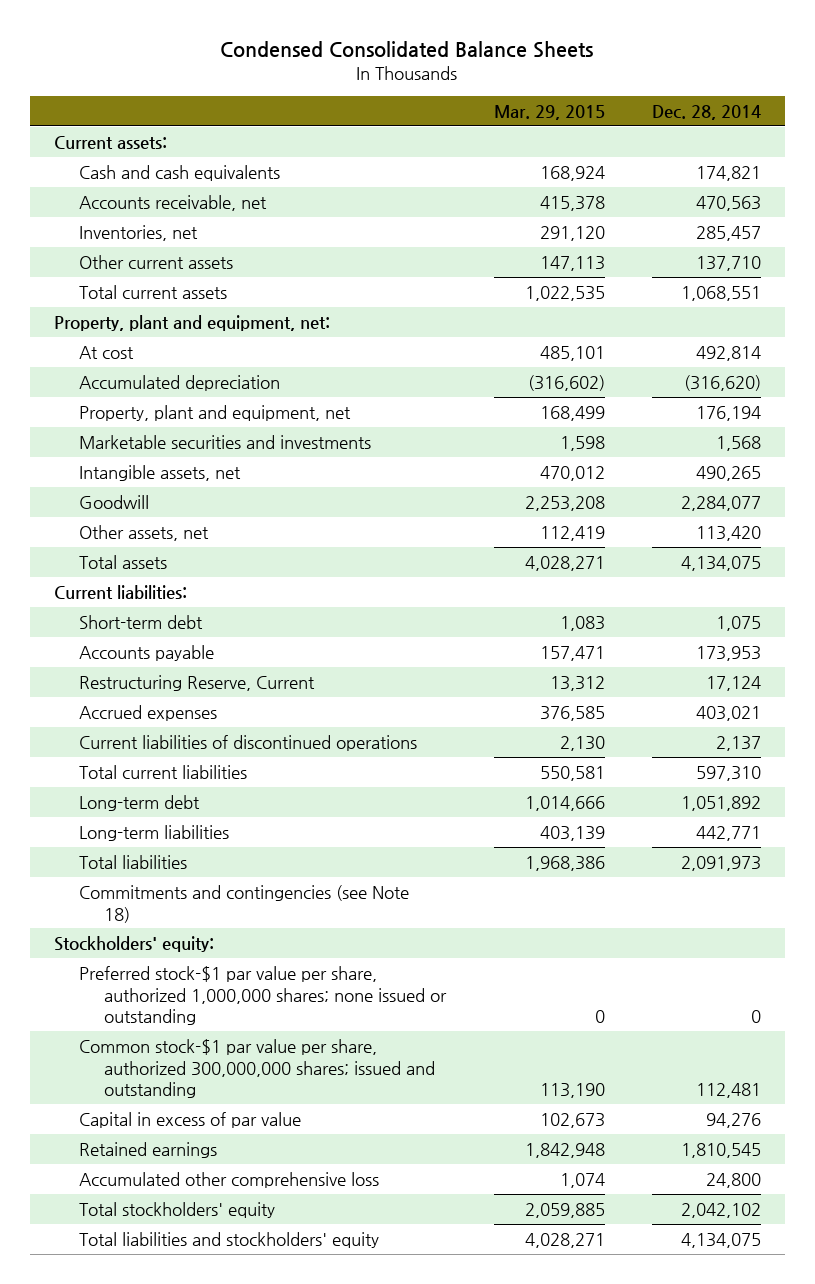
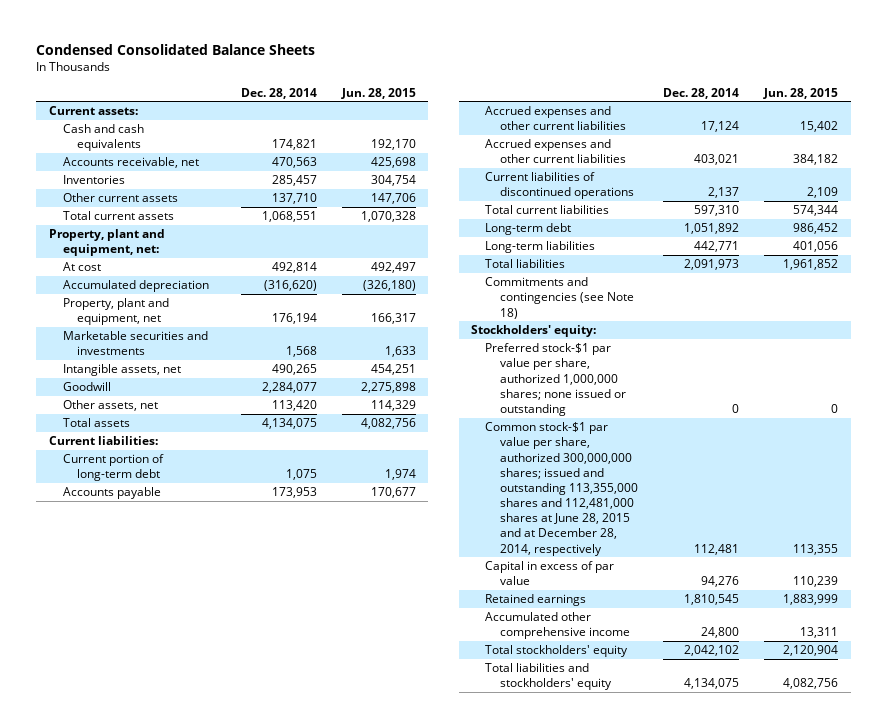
- | Mar. 29, 2015 | Dec. 28, 2014
+ | Dec. 28, 2014 | Jun. 28, 2015
- Inventories, net | 291,120 | 285,457
+ Inventories | 285,457 | 304,754
- Short-term debt | 1,083 | 1,075
+ Current portion of long-term debt | 1,075 | 1,974
- Restructuring Reserve, Current | 13,312 | 17,124
- Accrued expenses | 376,585 | 403,021
+ Accrued expenses and other current liabilities | 17,124 | 15,402
+ Accrued expenses and other current liabilities | 403,021 | 384,182
- Common stock-$1 par value per share, authorized 300,000,000 shares; issued and outstanding | 113,190 | 112,481
+ Common stock-$1 par value per share, authorized 300,000,000 shares; issued and outstanding 113,355,000 shares and 112,481,000 shares at June 28, 2015 and at December 28, 2014, respectively | 112,481 | 113,355
- Accumulated other comprehensive loss | 1,074 | 24,800
+ Accumulated other comprehensive income | 24,800 | 13,311

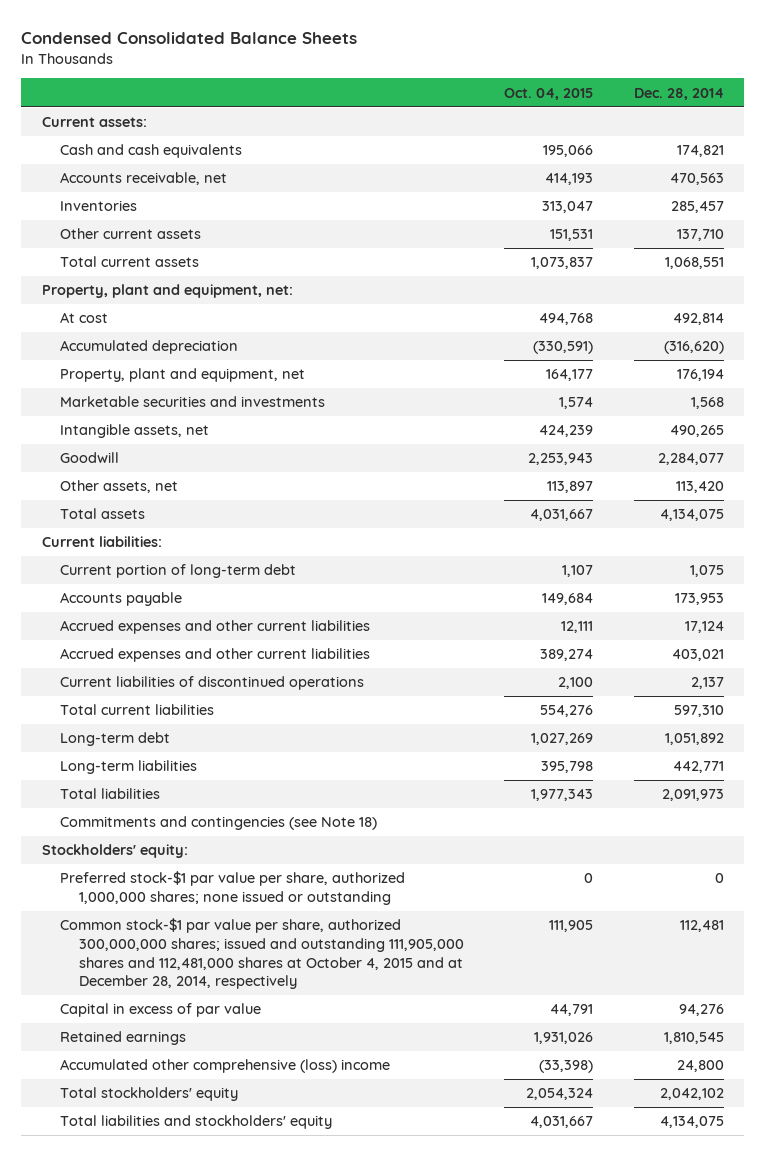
- | Dec. 28, 2014 | Jun. 28, 2015
+ | Oct. 04, 2015 | Dec. 28, 2014
- Common stock-$1 par value per share, authorized 300,000,000 shares; issued and outstanding 113,355,000 shares and 112,481,000 shares at June 28, 2015 and at December 28, 2014, respectively | 112,481 | 113,355
+ Common stock-$1 par value per share, authorized 300,000,000 shares; issued and outstanding 111,905,000 shares and 112,481,000 shares at October 4, 2015 and at December 28, 2014, respectively | 111,905 | 112,481
- Accumulated other comprehensive income | 24,800 | 13,311
+ Accumulated other comprehensive (loss) income | (33,398) | 24,800

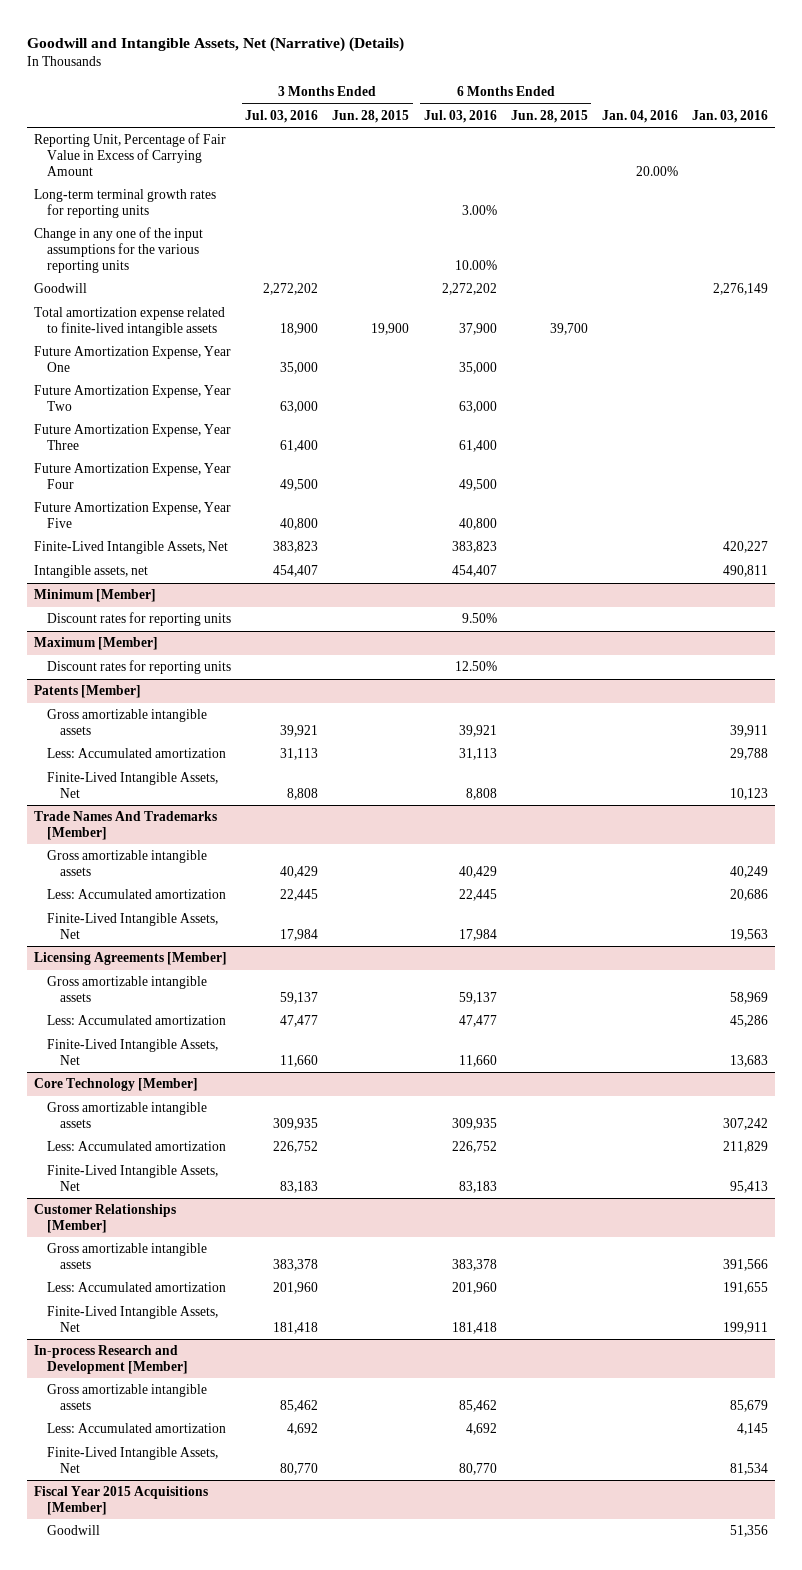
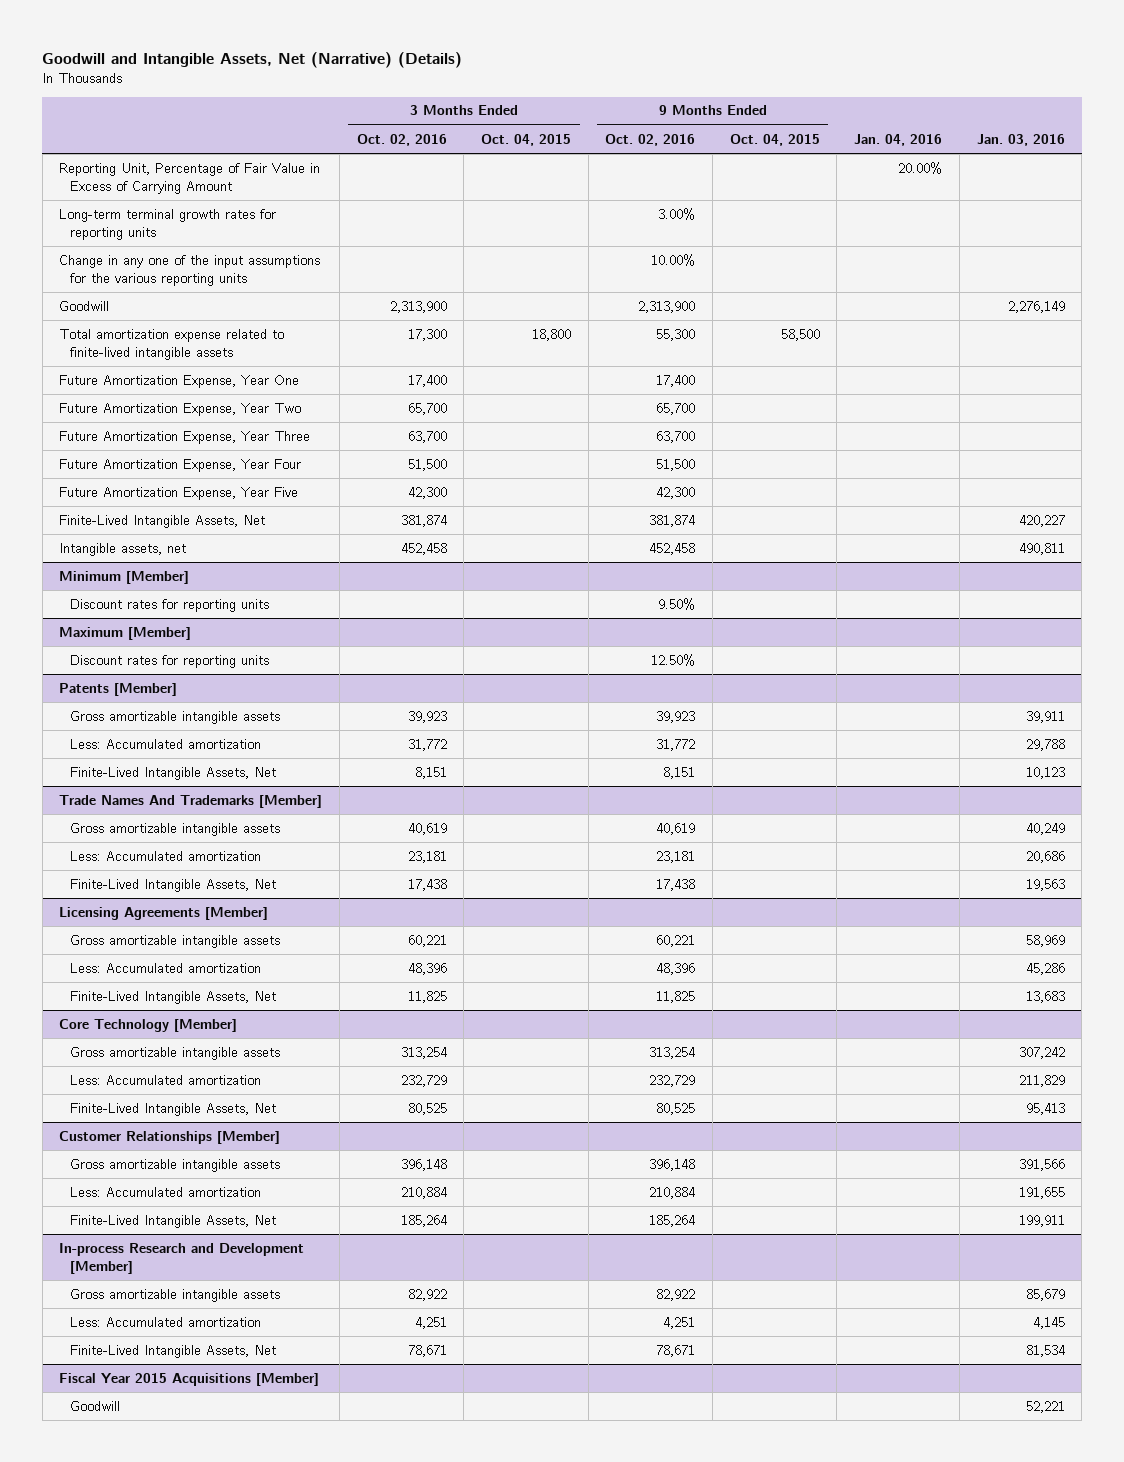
- | 3 Months Ended Jul. 03, 2016 | 3 Months Ended Jun. 28, 2015 | 6 Months Ended Jul. 03, 2016 | 6 Months Ended Jun. 28, 2015 | Jan. 04, 2016 | Jan. 03, 2016
+ | 3 Months Ended Oct. 02, 2016 | 3 Months Ended Oct. 04, 2015 | 9 Months Ended Oct. 02, 2016 | 9 Months Ended Oct. 04, 2015 | Jan. 04, 2016 | Jan. 03, 2016
@ Fiscal Year 2015 Acquisitions [Member]
- Goodwill | | | | | | 51,356
+ Goodwill | | | | | | 52,221

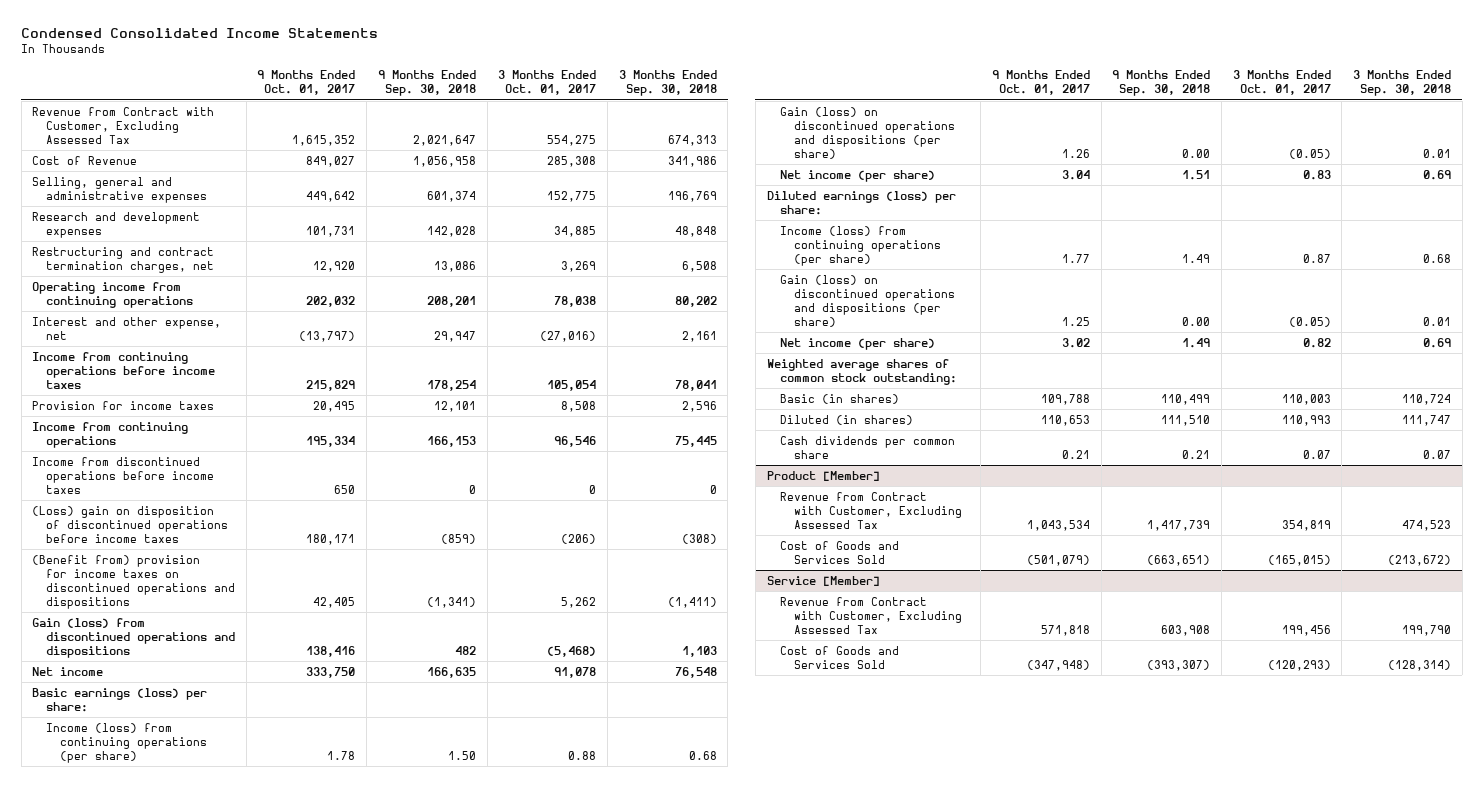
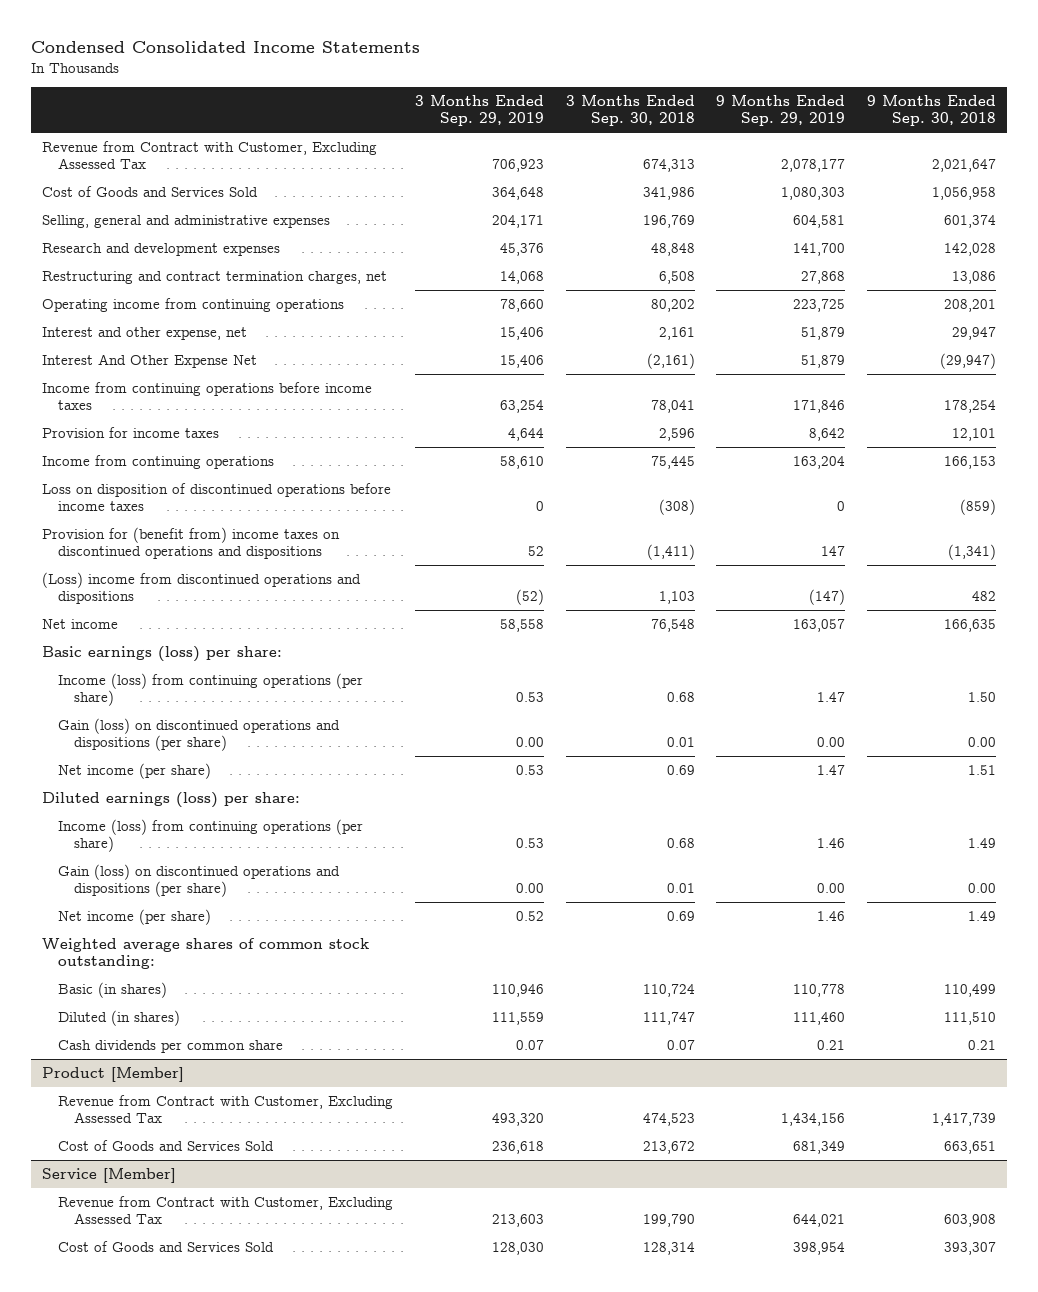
- | 9 Months Ended Oct. 01, 2017 | 9 Months Ended Sep. 30, 2018 | 3 Months Ended Oct. 01, 2017 | 3 Months Ended Sep. 30, 2018
+ | 3 Months Ended Sep. 29, 2019 | 3 Months Ended Sep. 30, 2018 | 9 Months Ended Sep. 29, 2019 | 9 Months Ended Sep. 30, 2018
- Cost of Revenue | 849,027 | 1,056,958 | 285,308 | 341,986
+ Cost of Goods and Services Sold | 364,648 | 341,986 | 1,080,303 | 1,056,958
+ Interest And Other Expense Net | 15,406 | (2,161) | 51,879 | (29,947)
- Income from discontinued operations before income taxes | 650 | 0 | 0 | 0
- (Loss) gain on disposition of discontinued operations before income taxes | 180,171 | (859) | (206) | (308)
- (Benefit from) provision for income taxes on discontinued operations and dispositions | 42,405 | (1,341) | 5,262 | (1,411)
- Gain (loss) from discontinued operations and dispositions | 138,416 | 482 | (5,468) | 1,103
+ Loss on disposition of discontinued operations before income taxes | 0 | (308) | 0 | (859)
+ Provision for (benefit from) income taxes on discontinued operations and dispositions | 52 | (1,411) | 147 | (1,341)
+ (Loss) income from discontinued operations and dispositions | (52) | 1,103 | (147) | 482
@ Product [Member]
- Cost of Goods and Services Sold | (501,079) | (663,651) | (165,015) | (213,672)
+ Cost of Goods and Services Sold | 236,618 | 213,672 | 681,349 | 663,651
@ Service [Member]
- Cost of Goods and Services Sold | (347,948) | (393,307) | (120,293) | (128,314)
+ Cost of Goods and Services Sold | 128,030 | 128,314 | 398,954 | 393,307

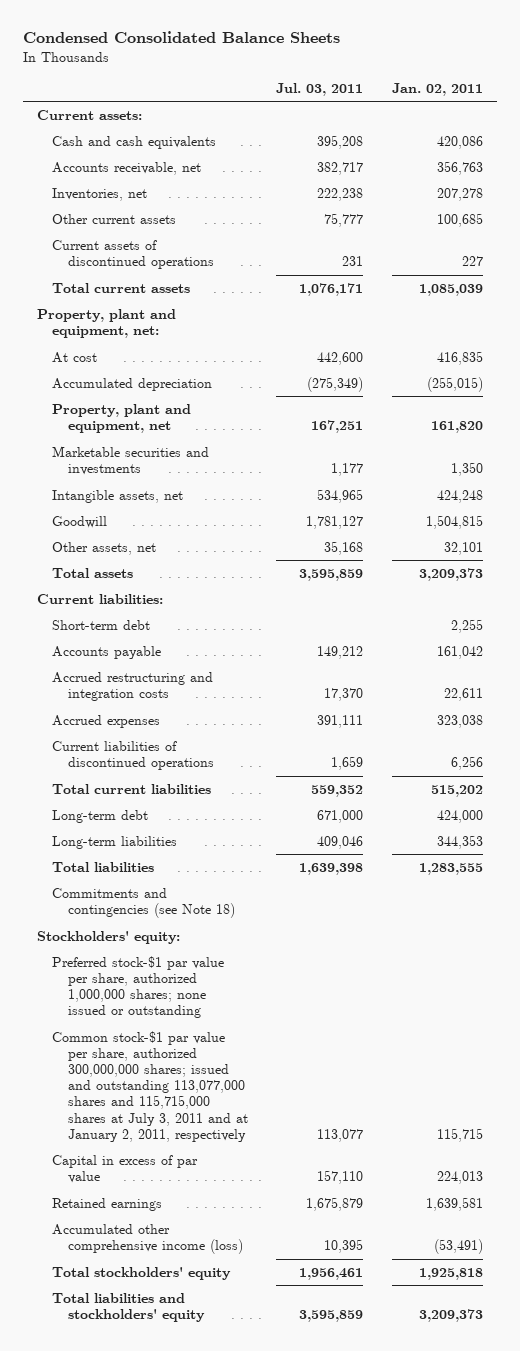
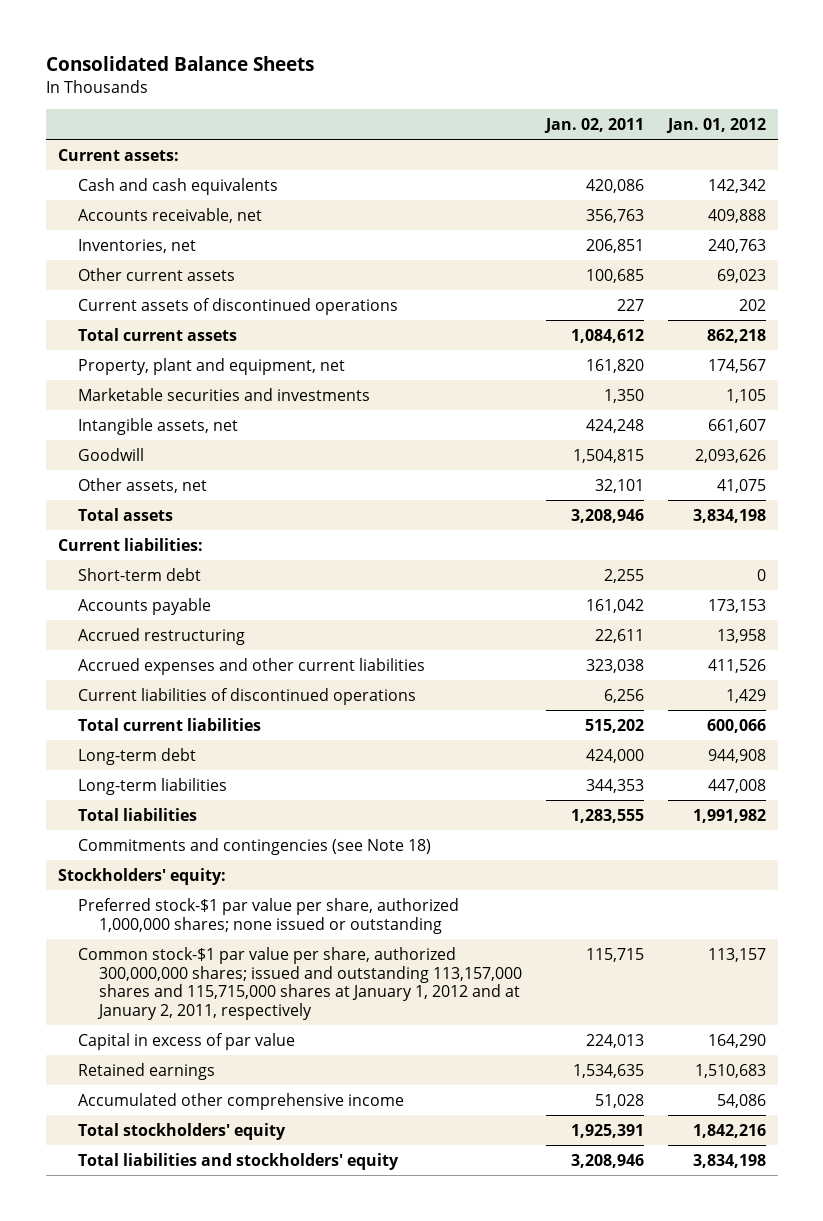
- Condensed Consolidated Balance Sheets
+ Consolidated Balance Sheets
- | Jul. 03, 2011 | Jan. 02, 2011
+ | Jan. 02, 2011 | Jan. 01, 2012
- Inventories, net | 222,238 | 207,278
+ Inventories, net | 206,851 | 240,763
- Total current assets | 1,076,171 | 1,085,039
- Property, plant and equipment, net:
- At cost | 442,600 | 416,835
- Accumulated depreciation | (275,349) | (255,015)
+ Total current assets | 1,084,612 | 862,218
- Total assets | 3,595,859 | 3,209,373
+ Total assets | 3,208,946 | 3,834,198
- Accrued restructuring and integration costs | 17,370 | 22,611
- Accrued expenses | 391,111 | 323,038
+ Accrued restructuring | 22,611 | 13,958
+ Accrued expenses and other current liabilities | 323,038 | 411,526
- Common stock-$1 par value per share, authorized 300,000,000 shares; issued and outstanding 113,077,000 shares and 115,715,000 shares at July 3, 2011 and at January 2, 2011, respectively | 113,077 | 115,715
+ Common stock-$1 par value per share, authorized 300,000,000 shares; issued and outstanding 113,157,000 shares and 115,715,000 shares at January 1, 2012 and at January 2, 2011, respectively | 115,715 | 113,157
- Retained earnings | 1,675,879 | 1,639,581
- Accumulated other comprehensive income (loss) | 10,395 | (53,491)
- Total stockholders' equity | 1,956,461 | 1,925,818
- Total liabilities and stockholders' equity | 3,595,859 | 3,209,373
+ Retained earnings | 1,534,635 | 1,510,683
+ Accumulated other comprehensive income | 51,028 | 54,086
+ Total stockholders' equity | 1,925,391 | 1,842,216
+ Total liabilities and stockholders' equity | 3,208,946 | 3,834,198

